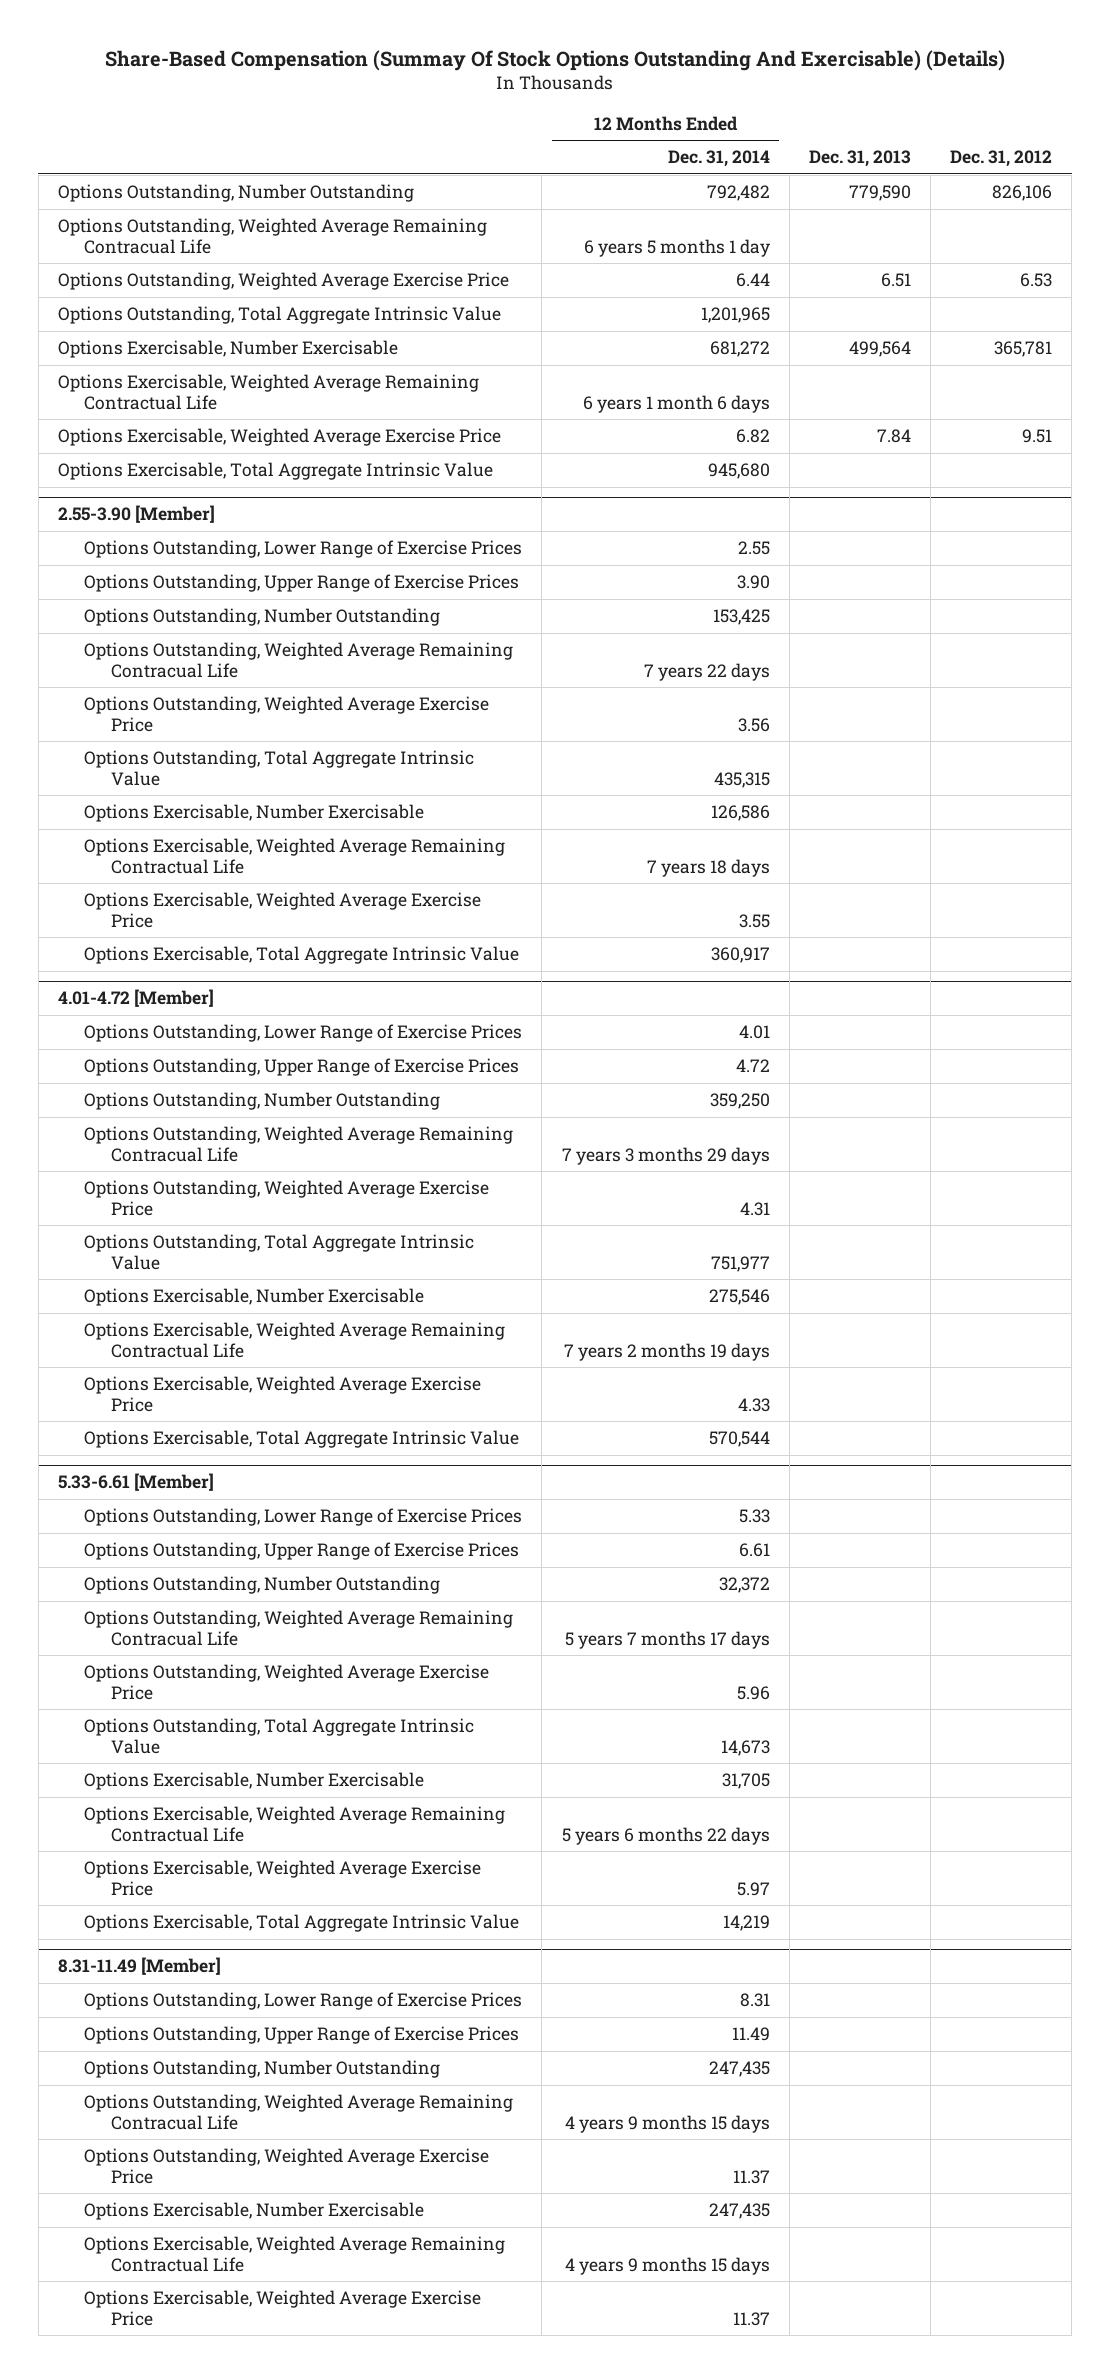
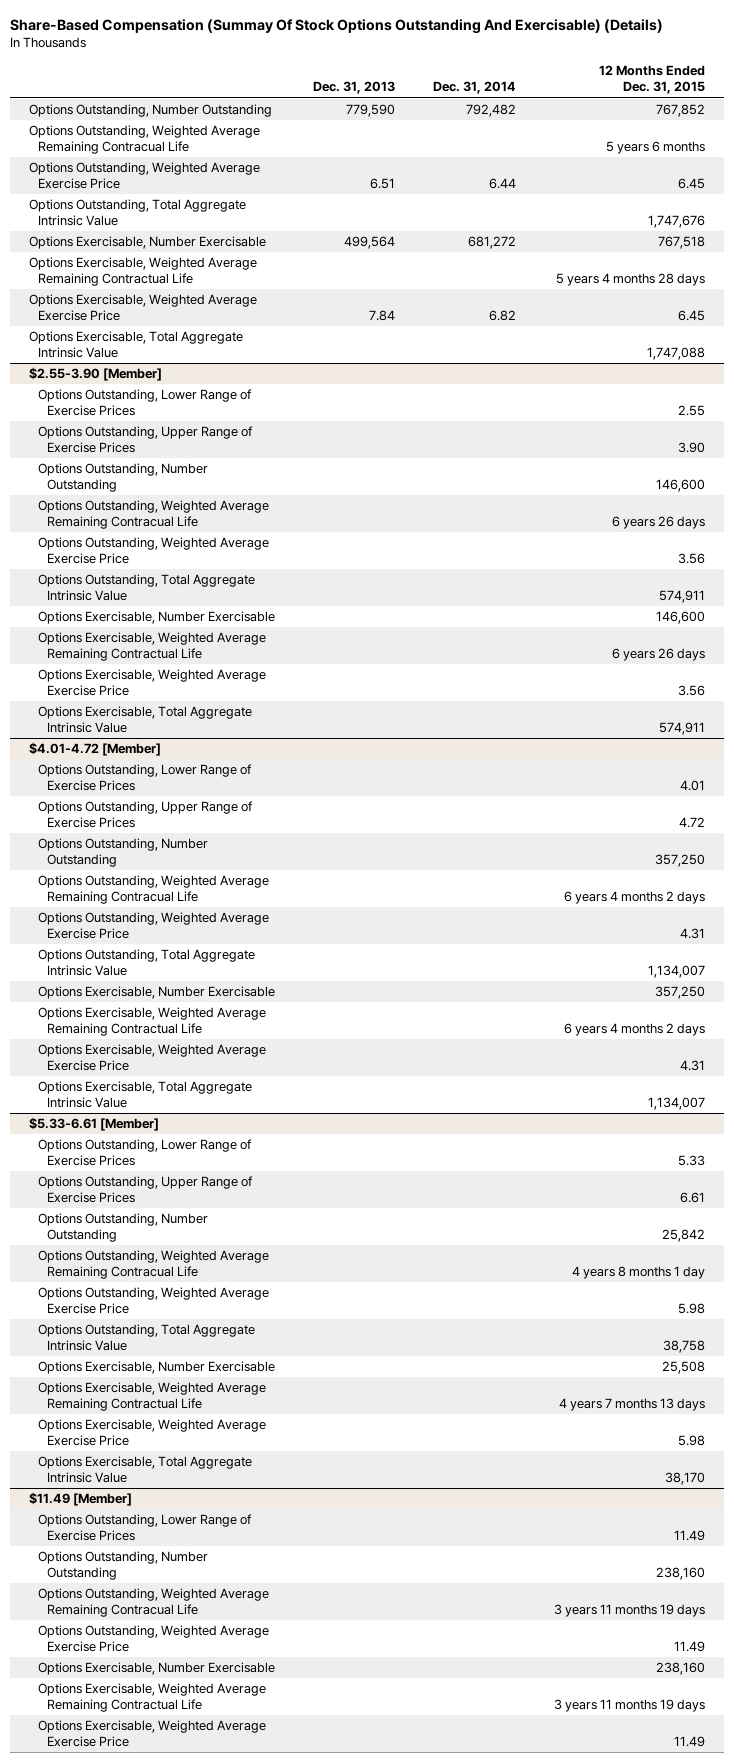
- | 12 Months Ended Dec. 31, 2014 | Dec. 31, 2013 | Dec. 31, 2012
+ | Dec. 31, 2013 | Dec. 31, 2014 | 12 Months Ended Dec. 31, 2015
- 2.55-3.90 [Member]
+ $2.55-3.90 [Member]
- 4.01-4.72 [Member]
+ $4.01-4.72 [Member]
- 5.33-6.61 [Member]
+ $5.33-6.61 [Member]
- 8.31-11.49 [Member]
- Options Outstanding, Lower Range of Exercise Prices | 8.31 | |
- Options Outstanding, Upper Range of Exercise Prices | 11.49 | |
- Options Outstanding, Number Outstanding | 247,435 | |
- Options Outstanding, Weighted Average Remaining Contracual Life | 4 years 9 months 15 days | |
- Options Outstanding, Weighted Average Exercise Price | 11.37 | |
- Options Exercisable, Number Exercisable | 247,435 | |
- Options Exercisable, Weighted Average Remaining Contractual Life | 4 years 9 months 15 days | |
- Options Exercisable, Weighted Average Exercise Price | 11.37 | |
+ $11.49 [Member]
+ Options Outstanding, Lower Range of Exercise Prices | | | 11.49
+ Options Outstanding, Number Outstanding | | | 238,160
+ Options Outstanding, Weighted Average Remaining Contracual Life | | | 3 years 11 months 19 days
+ Options Outstanding, Weighted Average Exercise Price | | | 11.49
+ Options Exercisable, Number Exercisable | | | 238,160
+ Options Exercisable, Weighted Average Remaining Contractual Life | | | 3 years 11 months 19 days
+ Options Exercisable, Weighted Average Exercise Price | | | 11.49

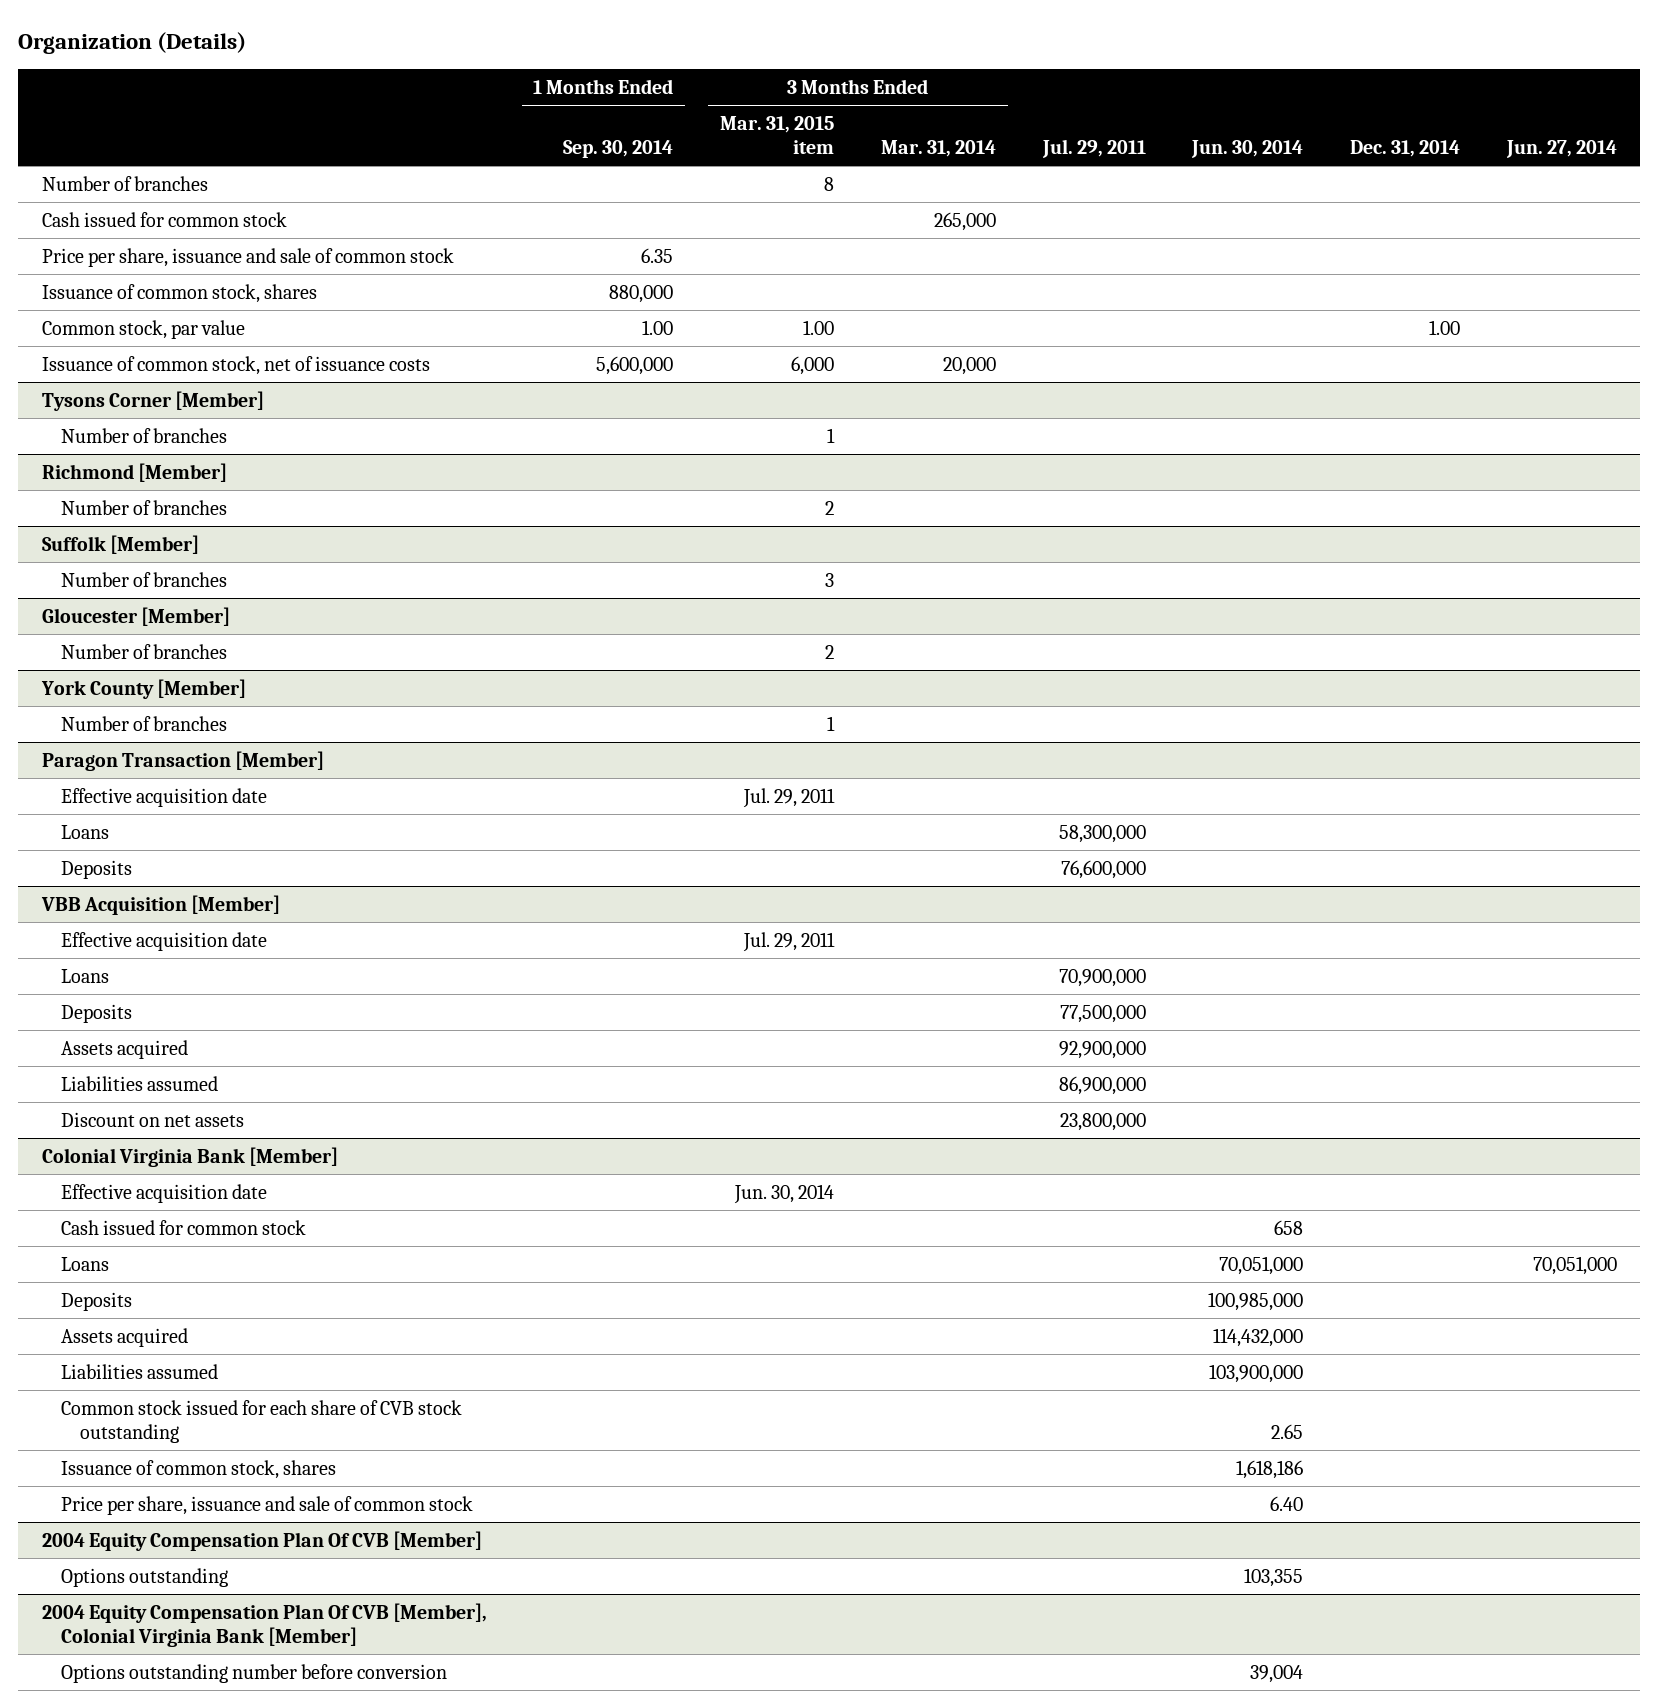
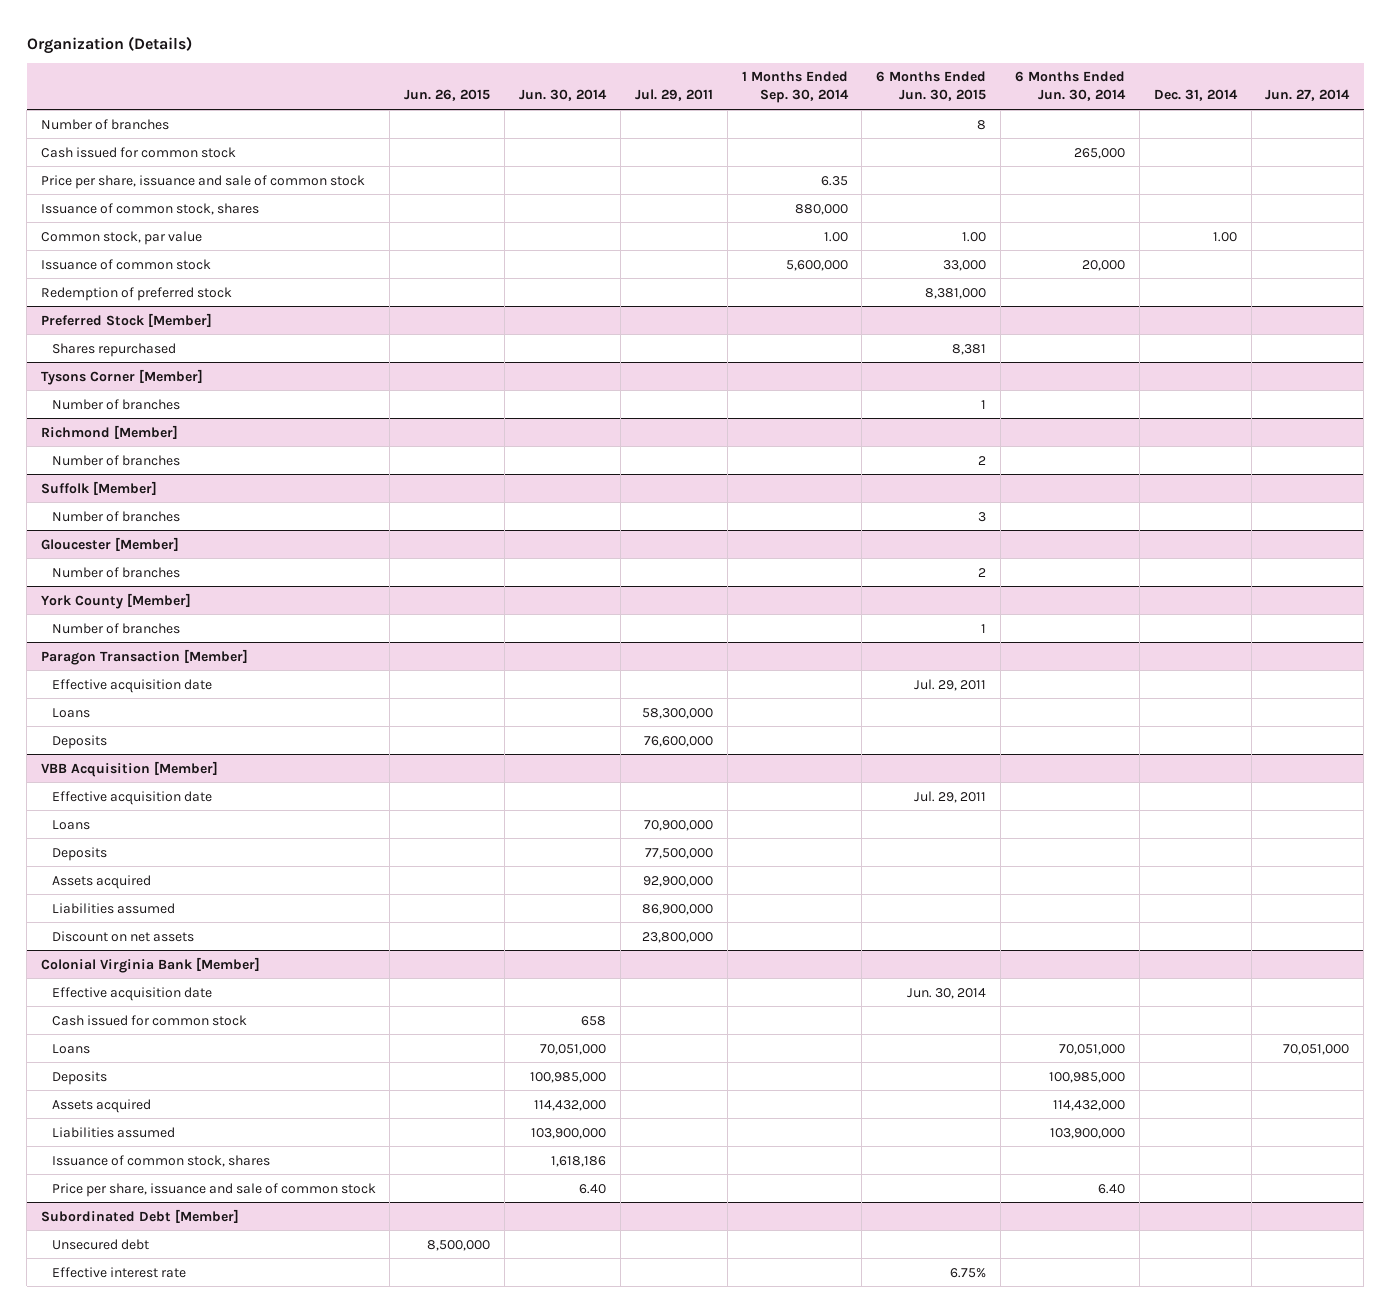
- | 1 Months Ended Sep. 30, 2014 | 3 Months Ended Mar. 31, 2015 item | 3 Months Ended Mar. 31, 2014 | Jul. 29, 2011 | Jun. 30, 2014 | Dec. 31, 2014 | Jun. 27, 2014
+ | Jun. 26, 2015 | Jun. 30, 2014 | Jul. 29, 2011 | 1 Months Ended Sep. 30, 2014 | 6 Months Ended Jun. 30, 2015 | 6 Months Ended Jun. 30, 2014 | Dec. 31, 2014 | Jun. 27, 2014
- Issuance of common stock, net of issuance costs | 5,600,000 | 6,000 | 20,000 | | | |
+ Issuance of common stock | | | | 5,600,000 | 33,000 | 20,000 | |
+ Redemption of preferred stock | | | | | 8,381,000 | | |
+ Preferred Stock [Member]
+ Shares repurchased | | | | | 8,381 | | |
@ Colonial Virginia Bank [Member]
- Common stock issued for each share of CVB stock outstanding | | | | | 2.65 | |
- 2004 Equity Compensation Plan Of CVB [Member]
- Options outstanding | | | | | 103,355 | |
- 2004 Equity Compensation Plan Of CVB [Member], Colonial Virginia Bank [Member]
- Options outstanding number before conversion | | | | | 39,004 | |
+ Subordinated Debt [Member]
+ Unsecured debt | 8,500,000 | | | | | | |
+ Effective interest rate | | | | | 6.75% | | |

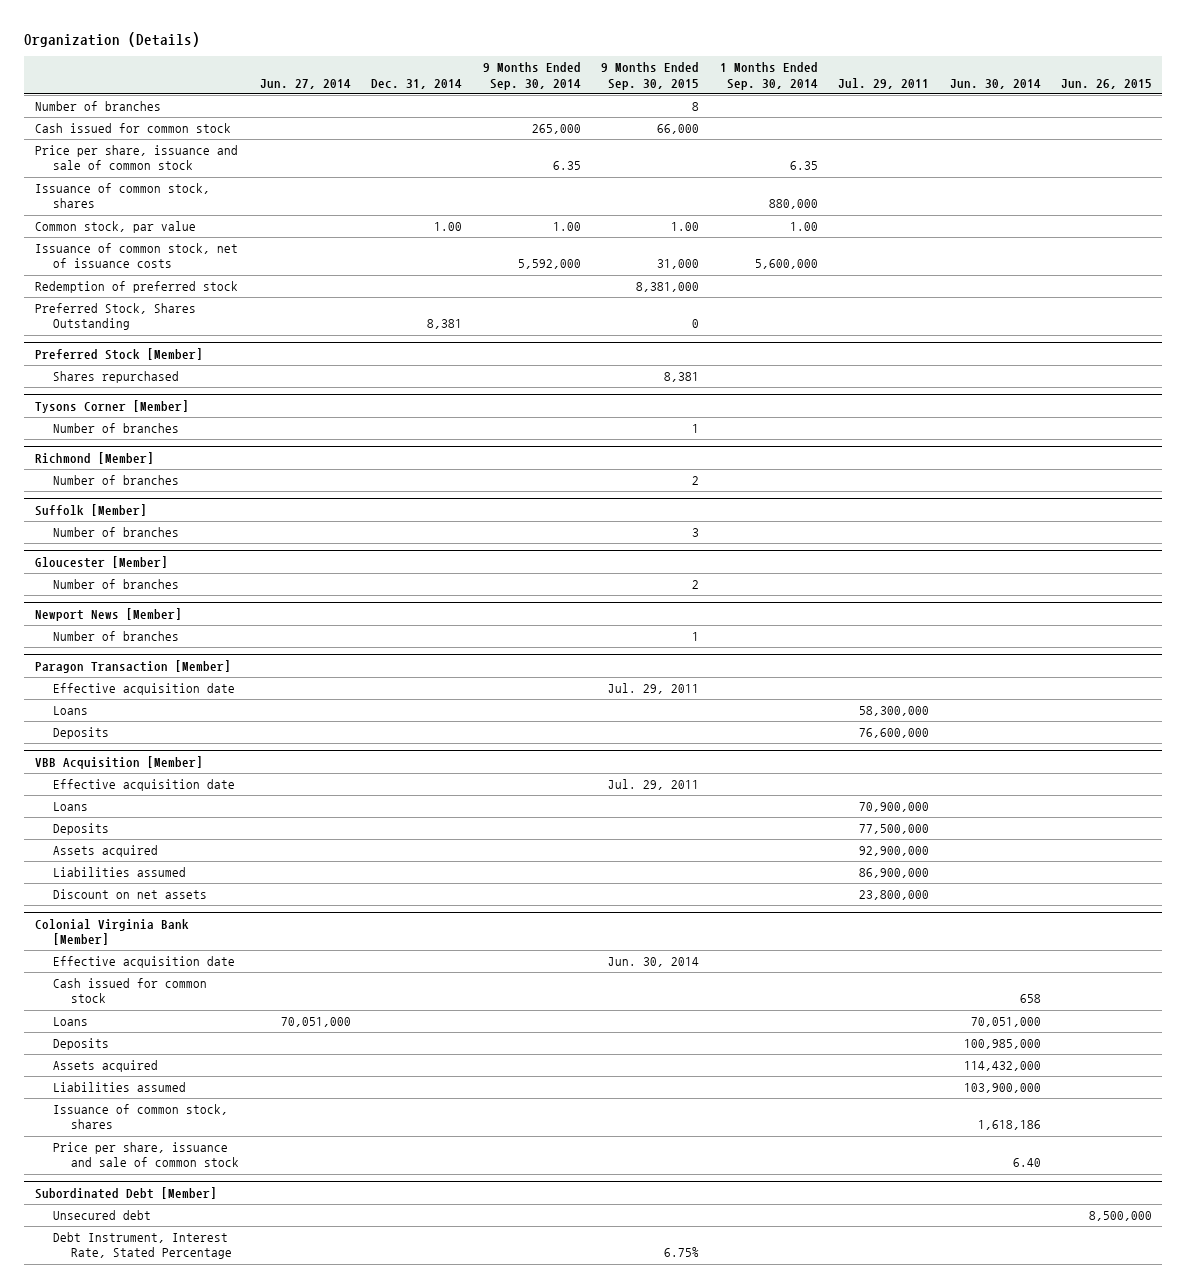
- | Jun. 26, 2015 | Jun. 30, 2014 | Jul. 29, 2011 | 1 Months Ended Sep. 30, 2014 | 6 Months Ended Jun. 30, 2015 | 6 Months Ended Jun. 30, 2014 | Dec. 31, 2014 | Jun. 27, 2014
+ | Jun. 27, 2014 | Dec. 31, 2014 | 9 Months Ended Sep. 30, 2014 | 9 Months Ended Sep. 30, 2015 | 1 Months Ended Sep. 30, 2014 | Jul. 29, 2011 | Jun. 30, 2014 | Jun. 26, 2015
- Issuance of common stock | | | | 5,600,000 | 33,000 | 20,000 | |
+ Issuance of common stock, net of issuance costs | | | 5,592,000 | 31,000 | 5,600,000 | | |
+ Preferred Stock, Shares Outstanding | | 8,381 | | 0 | | | |
- York County [Member]
- Number of branches | | | | | 1 | | |
+ Newport News [Member]
+ Number of branches | | | | 1 | | | |
@ Subordinated Debt [Member]
- Effective interest rate | | | | | 6.75% | | |
+ Debt Instrument, Interest Rate, Stated Percentage | | | | 6.75% | | | |

